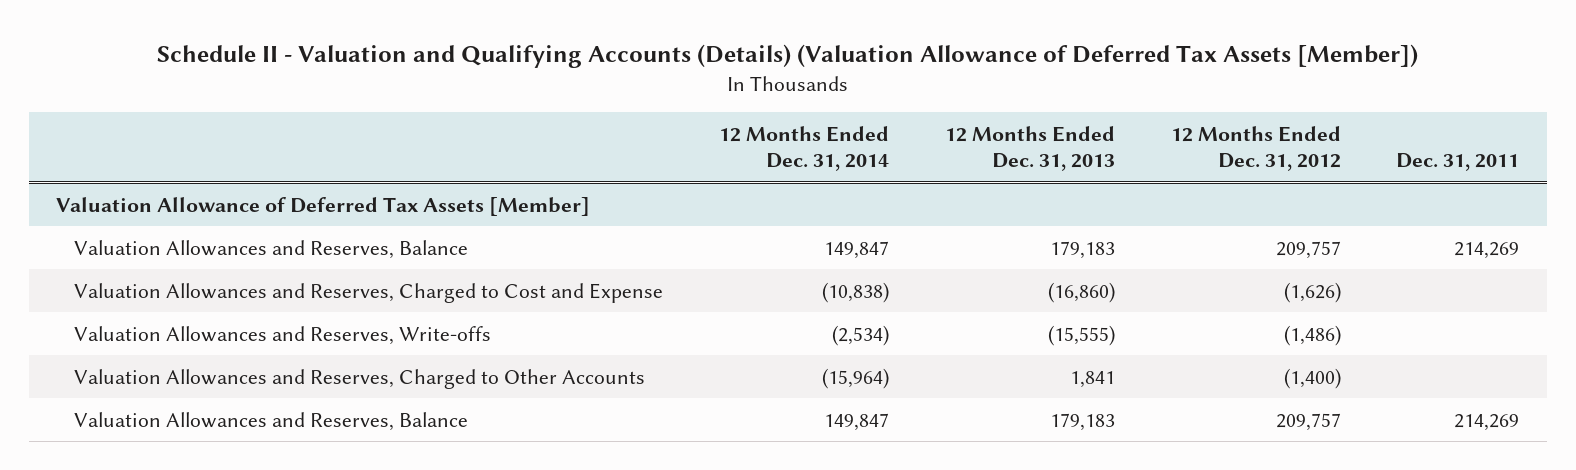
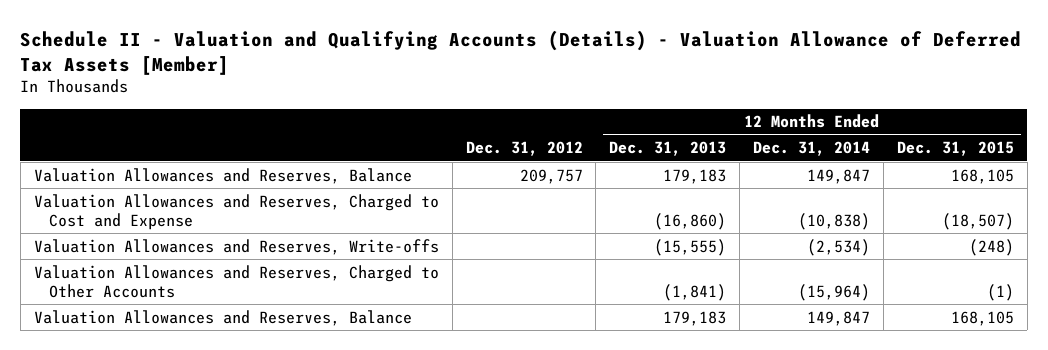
- Schedule II - Valuation and Qualifying Accounts (Details) (Valuation Allowance of Deferred Tax Assets [Member])
+ Schedule II - Valuation and Qualifying Accounts (Details) - Valuation Allowance of Deferred Tax Assets [Member]
- | 12 Months Ended Dec. 31, 2014 | 12 Months Ended Dec. 31, 2013 | 12 Months Ended Dec. 31, 2012 | Dec. 31, 2011
+ | Dec. 31, 2012 | 12 Months Ended Dec. 31, 2013 | 12 Months Ended Dec. 31, 2014 | 12 Months Ended Dec. 31, 2015
- Valuation Allowance of Deferred Tax Assets [Member]
- Valuation Allowances and Reserves, Charged to Other Accounts | (15,964) | 1,841 | (1,400) |
+ Valuation Allowances and Reserves, Charged to Other Accounts | | (1,841) | (15,964) | (1)

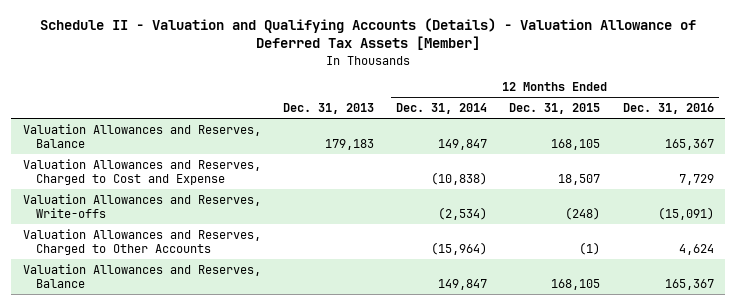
- | Dec. 31, 2012 | 12 Months Ended Dec. 31, 2013 | 12 Months Ended Dec. 31, 2014 | 12 Months Ended Dec. 31, 2015
+ | Dec. 31, 2013 | 12 Months Ended Dec. 31, 2014 | 12 Months Ended Dec. 31, 2015 | 12 Months Ended Dec. 31, 2016
- Valuation Allowances and Reserves, Charged to Cost and Expense | | (16,860) | (10,838) | (18,507)
+ Valuation Allowances and Reserves, Charged to Cost and Expense | | (10,838) | 18,507 | 7,729

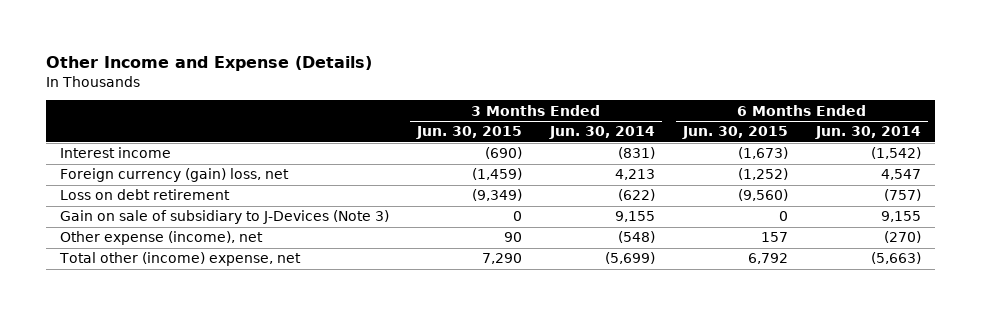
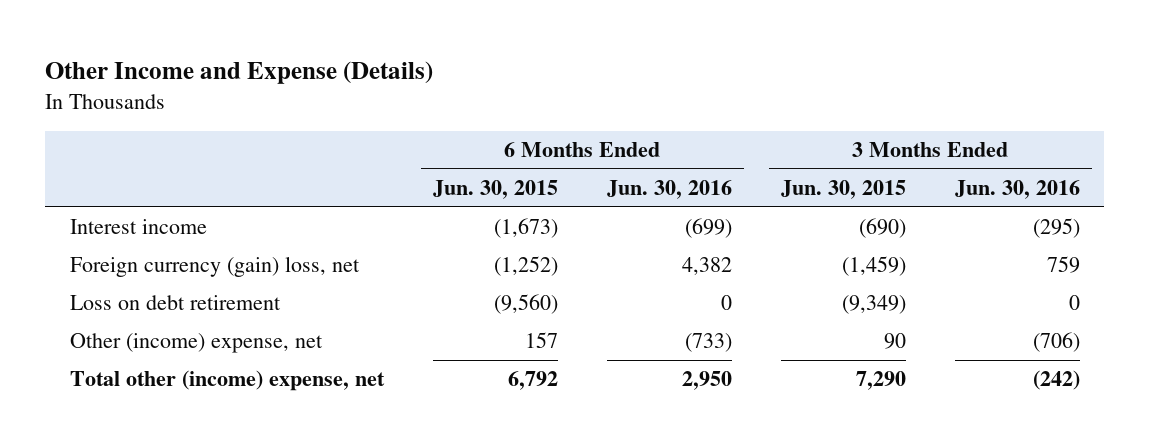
- | 3 Months Ended Jun. 30, 2015 | 3 Months Ended Jun. 30, 2014 | 6 Months Ended Jun. 30, 2015 | 6 Months Ended Jun. 30, 2014
+ | 6 Months Ended Jun. 30, 2015 | 6 Months Ended Jun. 30, 2016 | 3 Months Ended Jun. 30, 2015 | 3 Months Ended Jun. 30, 2016
- Gain on sale of subsidiary to J-Devices (Note 3) | 0 | 9,155 | 0 | 9,155
- Other expense (income), net | 90 | (548) | 157 | (270)
+ Other (income) expense, net | 157 | (733) | 90 | (706)

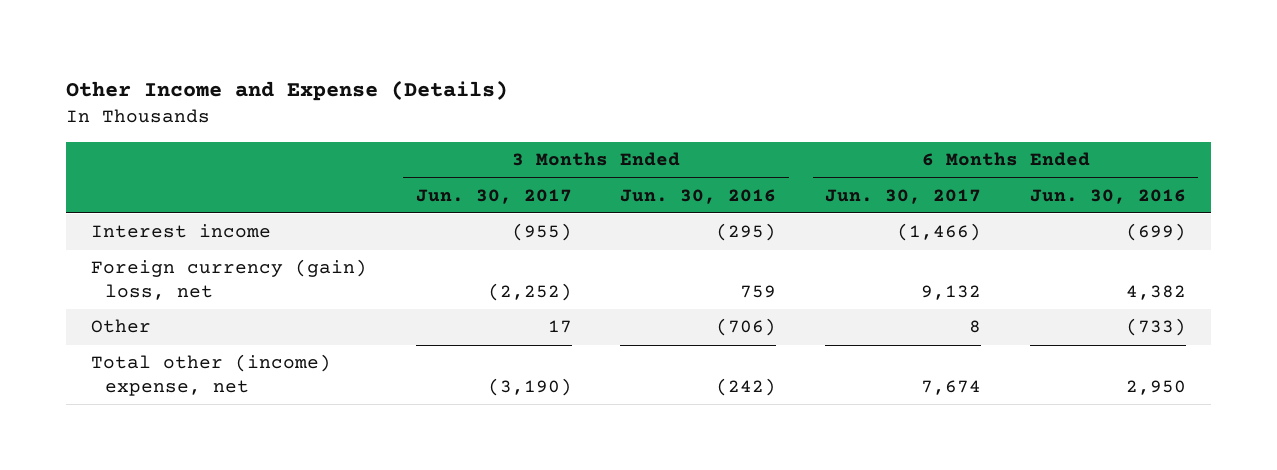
- | 6 Months Ended Jun. 30, 2015 | 6 Months Ended Jun. 30, 2016 | 3 Months Ended Jun. 30, 2015 | 3 Months Ended Jun. 30, 2016
+ | 3 Months Ended Jun. 30, 2017 | 3 Months Ended Jun. 30, 2016 | 6 Months Ended Jun. 30, 2017 | 6 Months Ended Jun. 30, 2016
- Loss on debt retirement | (9,560) | 0 | (9,349) | 0
- Other (income) expense, net | 157 | (733) | 90 | (706)
+ Other | 17 | (706) | 8 | (733)

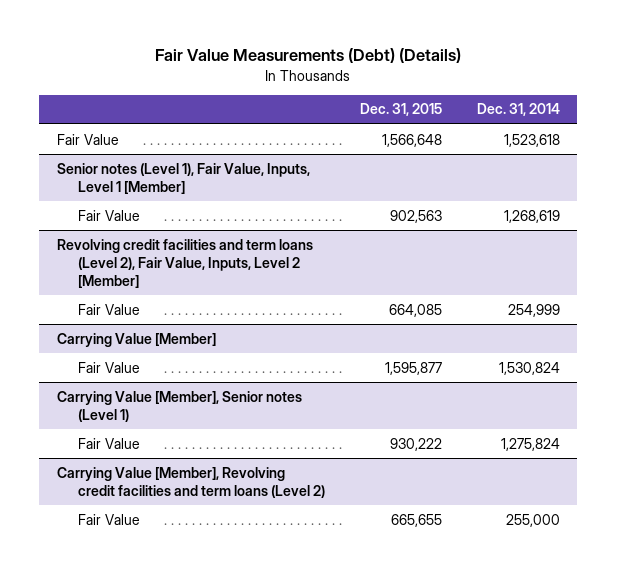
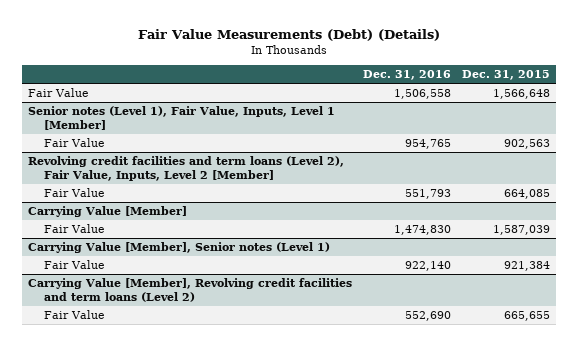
- | Dec. 31, 2015 | Dec. 31, 2014
+ | Dec. 31, 2016 | Dec. 31, 2015
@ Carrying Value [Member]
- Fair Value | 1,595,877 | 1,530,824
+ Fair Value | 1,474,830 | 1,587,039
@ Carrying Value [Member], Senior notes (Level 1)
- Fair Value | 930,222 | 1,275,824
+ Fair Value | 922,140 | 921,384

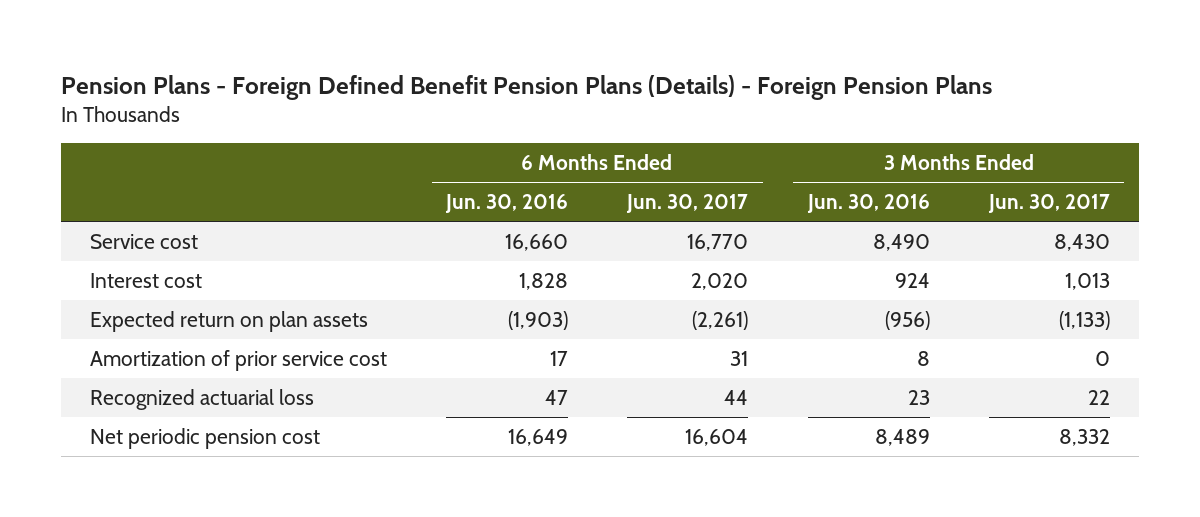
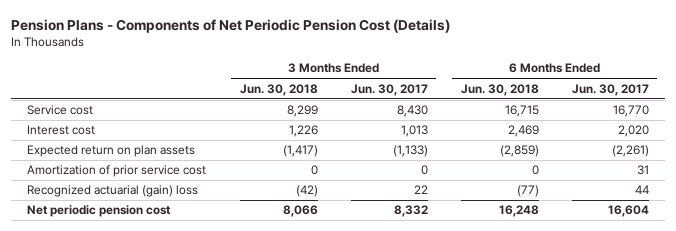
- Pension Plans - Foreign Defined Benefit Pension Plans (Details) - Foreign Pension Plans
+ Pension Plans - Components of Net Periodic Pension Cost (Details)
- | 6 Months Ended Jun. 30, 2016 | 6 Months Ended Jun. 30, 2017 | 3 Months Ended Jun. 30, 2016 | 3 Months Ended Jun. 30, 2017
+ | 3 Months Ended Jun. 30, 2018 | 3 Months Ended Jun. 30, 2017 | 6 Months Ended Jun. 30, 2018 | 6 Months Ended Jun. 30, 2017
- Recognized actuarial loss | 47 | 44 | 23 | 22
+ Recognized actuarial (gain) loss | (42) | 22 | (77) | 44

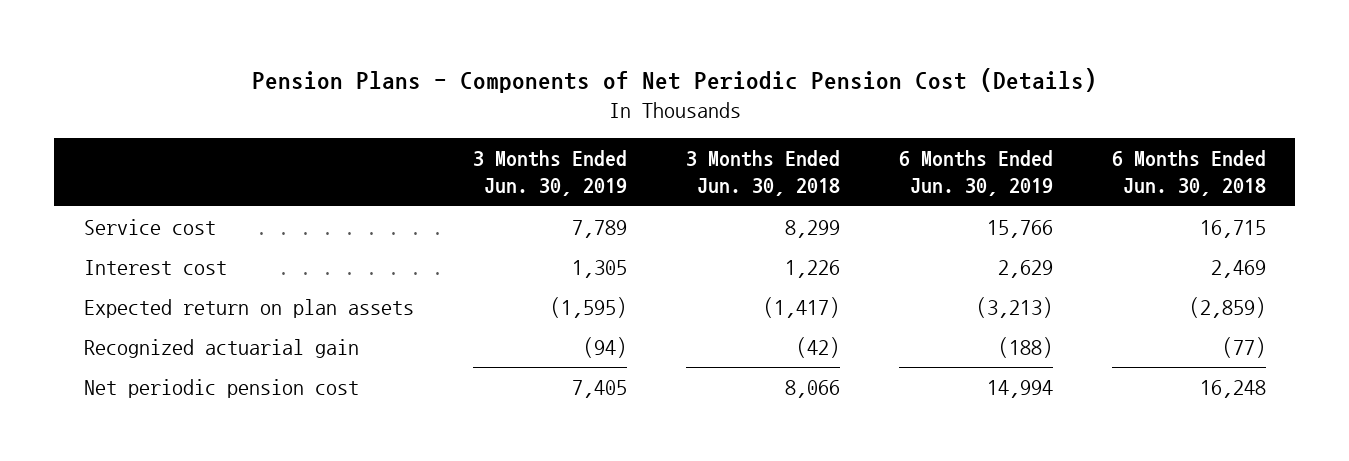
- | 3 Months Ended Jun. 30, 2018 | 3 Months Ended Jun. 30, 2017 | 6 Months Ended Jun. 30, 2018 | 6 Months Ended Jun. 30, 2017
+ | 3 Months Ended Jun. 30, 2019 | 3 Months Ended Jun. 30, 2018 | 6 Months Ended Jun. 30, 2019 | 6 Months Ended Jun. 30, 2018
- Amortization of prior service cost | 0 | 0 | 0 | 31
- Recognized actuarial (gain) loss | (42) | 22 | (77) | 44
+ Recognized actuarial gain | (94) | (42) | (188) | (77)

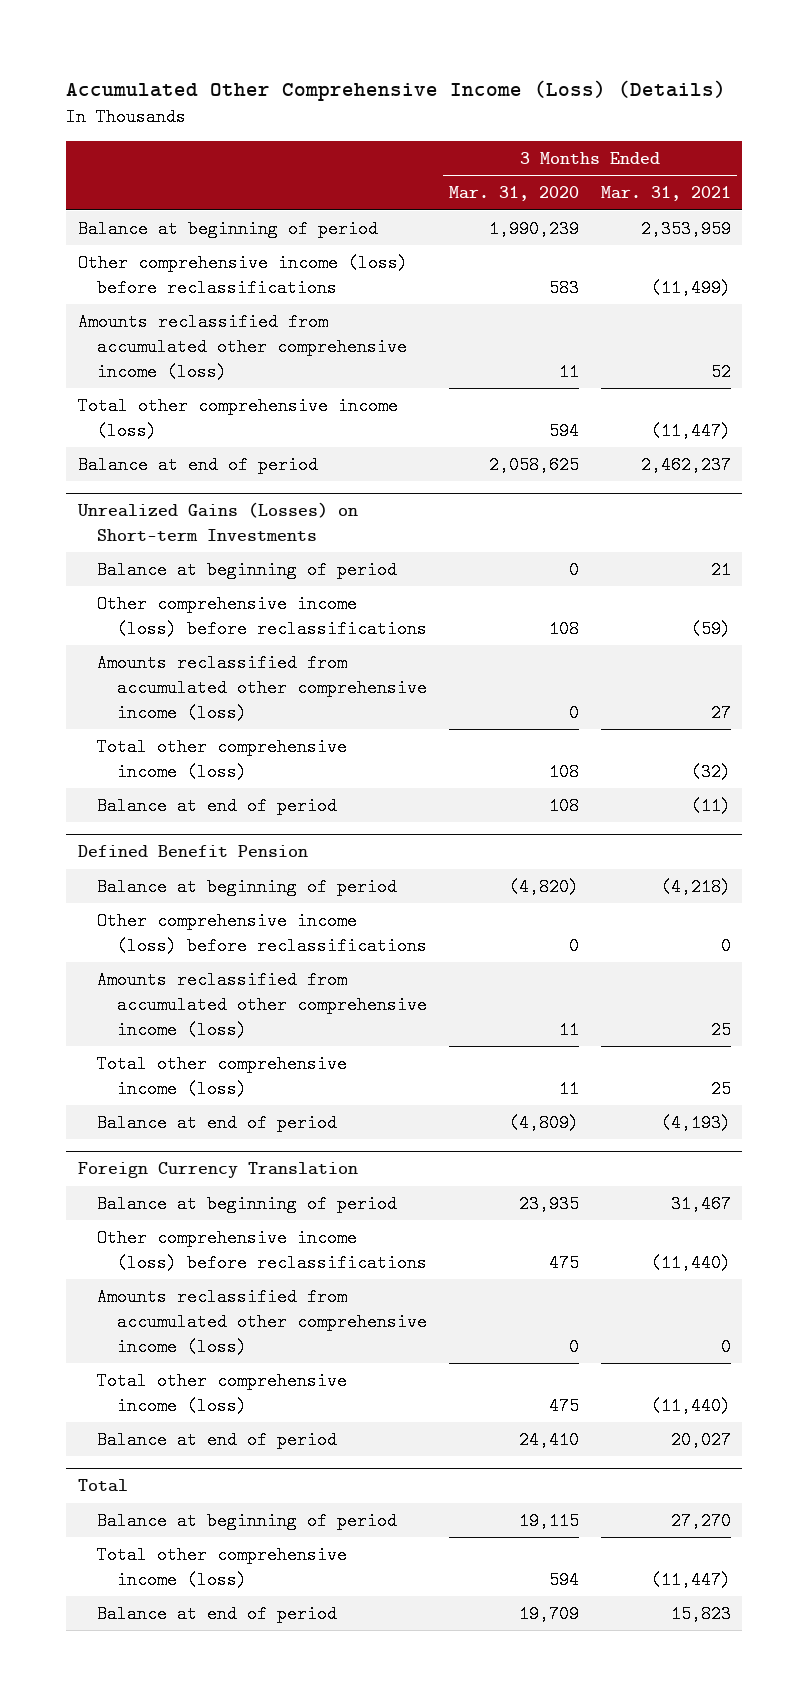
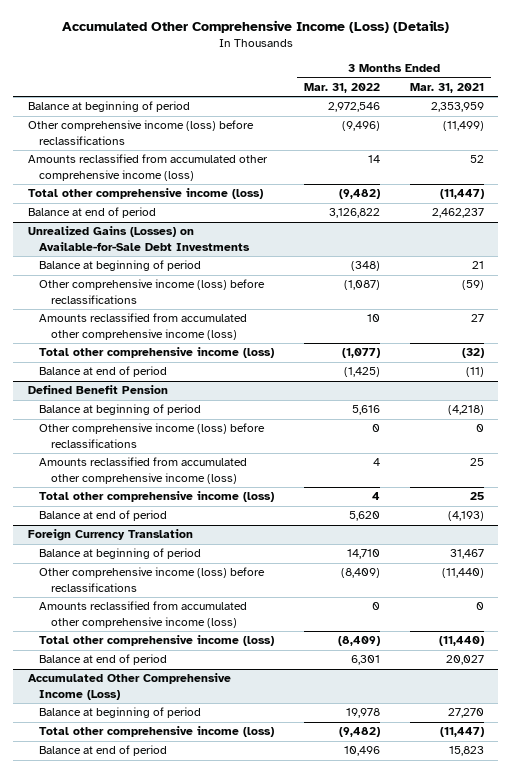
- | 3 Months Ended Mar. 31, 2020 | 3 Months Ended Mar. 31, 2021
+ | 3 Months Ended Mar. 31, 2022 | 3 Months Ended Mar. 31, 2021
- Unrealized Gains (Losses) on Short-term Investments
+ Unrealized Gains (Losses) on Available-for-Sale Debt Investments
- Total
+ Accumulated Other Comprehensive Income (Loss)

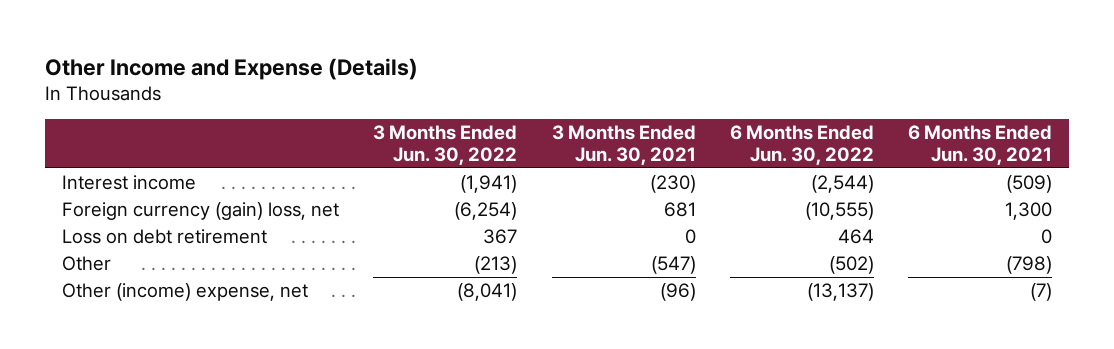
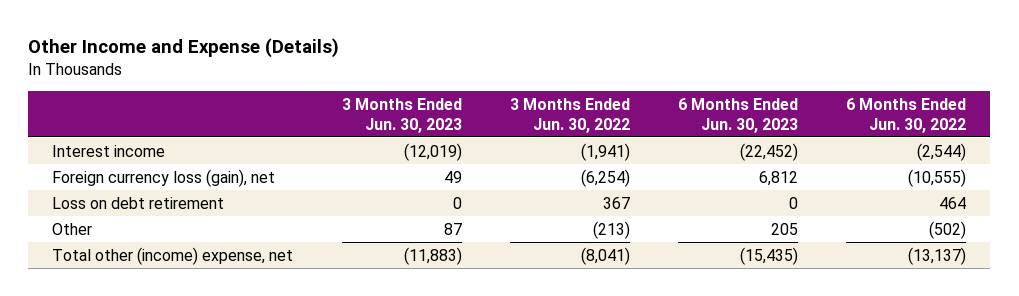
- | 3 Months Ended Jun. 30, 2022 | 3 Months Ended Jun. 30, 2021 | 6 Months Ended Jun. 30, 2022 | 6 Months Ended Jun. 30, 2021
+ | 3 Months Ended Jun. 30, 2023 | 3 Months Ended Jun. 30, 2022 | 6 Months Ended Jun. 30, 2023 | 6 Months Ended Jun. 30, 2022
- Foreign currency (gain) loss, net | (6,254) | 681 | (10,555) | 1,300
+ Foreign currency loss (gain), net | 49 | (6,254) | 6,812 | (10,555)
- Other (income) expense, net | (8,041) | (96) | (13,137) | (7)
+ Total other (income) expense, net | (11,883) | (8,041) | (15,435) | (13,137)

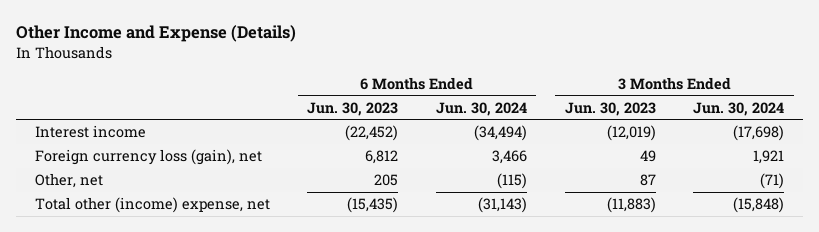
- | 3 Months Ended Jun. 30, 2023 | 3 Months Ended Jun. 30, 2022 | 6 Months Ended Jun. 30, 2023 | 6 Months Ended Jun. 30, 2022
+ | 6 Months Ended Jun. 30, 2023 | 6 Months Ended Jun. 30, 2024 | 3 Months Ended Jun. 30, 2023 | 3 Months Ended Jun. 30, 2024
- Loss on debt retirement | 0 | 367 | 0 | 464
- Other | 87 | (213) | 205 | (502)
+ Other, net | 205 | (115) | 87 | (71)

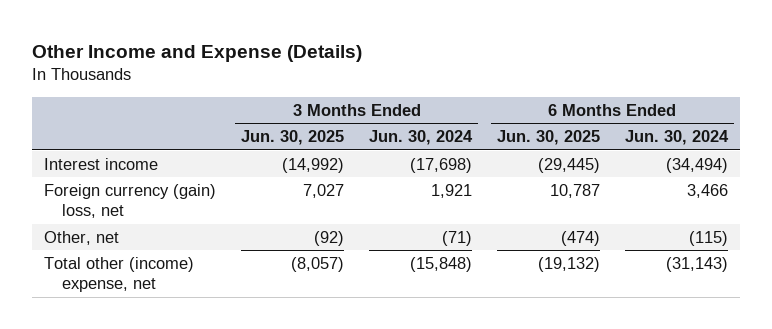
- | 6 Months Ended Jun. 30, 2023 | 6 Months Ended Jun. 30, 2024 | 3 Months Ended Jun. 30, 2023 | 3 Months Ended Jun. 30, 2024
+ | 3 Months Ended Jun. 30, 2025 | 3 Months Ended Jun. 30, 2024 | 6 Months Ended Jun. 30, 2025 | 6 Months Ended Jun. 30, 2024
- Foreign currency loss (gain), net | 6,812 | 3,466 | 49 | 1,921
+ Foreign currency (gain) loss, net | 7,027 | 1,921 | 10,787 | 3,466

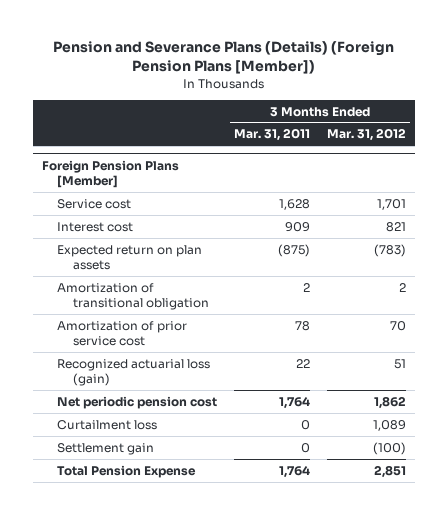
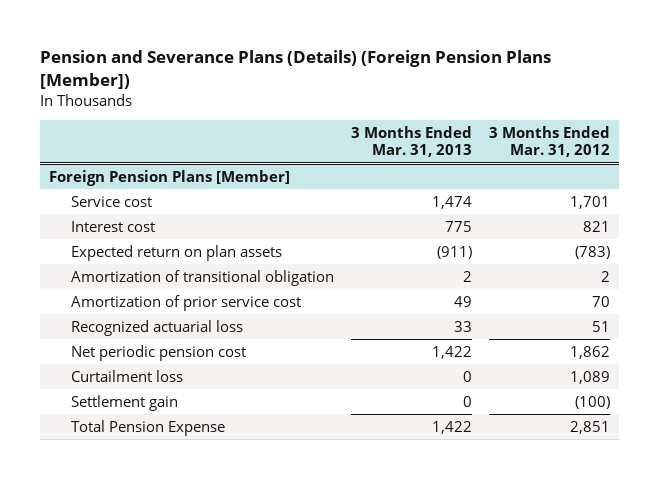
- | 3 Months Ended Mar. 31, 2011 | 3 Months Ended Mar. 31, 2012
+ | 3 Months Ended Mar. 31, 2013 | 3 Months Ended Mar. 31, 2012
@ Foreign Pension Plans [Member]
- Recognized actuarial loss (gain) | 22 | 51
+ Recognized actuarial loss | 33 | 51

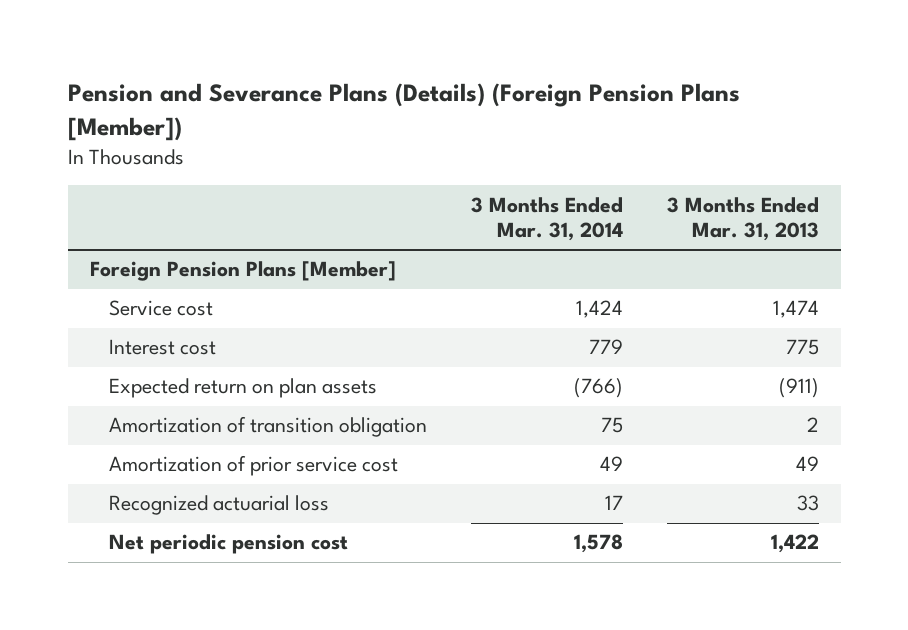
- | 3 Months Ended Mar. 31, 2013 | 3 Months Ended Mar. 31, 2012
+ | 3 Months Ended Mar. 31, 2014 | 3 Months Ended Mar. 31, 2013
@ Foreign Pension Plans [Member]
- Amortization of transitional obligation | 2 | 2
+ Amortization of transition obligation | 75 | 2
- Curtailment loss | 0 | 1,089
- Settlement gain | 0 | (100)
- Total Pension Expense | 1,422 | 2,851

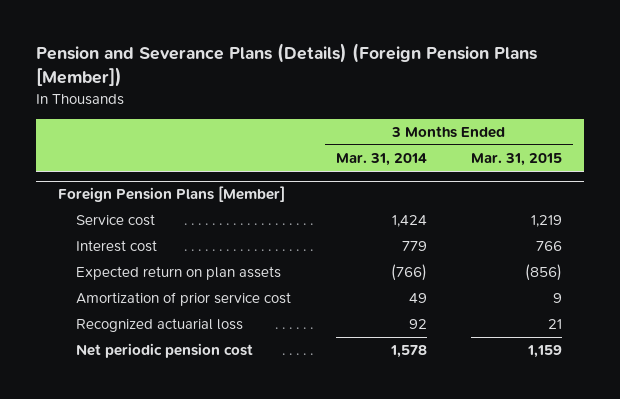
- | 3 Months Ended Mar. 31, 2014 | 3 Months Ended Mar. 31, 2013
+ | 3 Months Ended Mar. 31, 2014 | 3 Months Ended Mar. 31, 2015
@ Foreign Pension Plans [Member]
- Amortization of transition obligation | 75 | 2
- Recognized actuarial loss | 17 | 33
+ Recognized actuarial loss | 92 | 21

